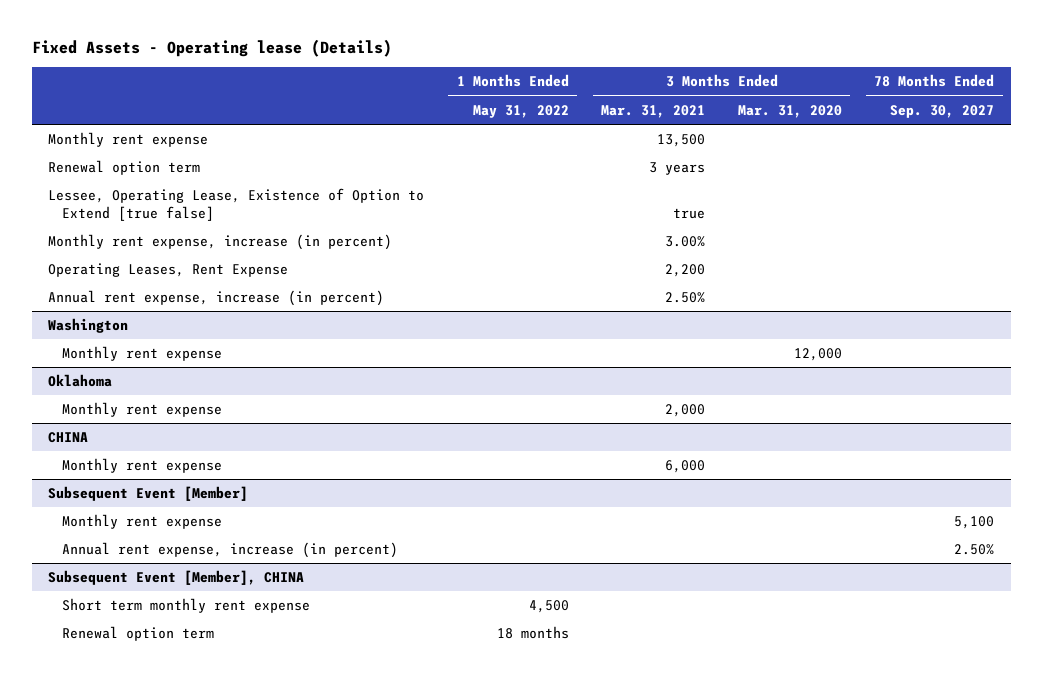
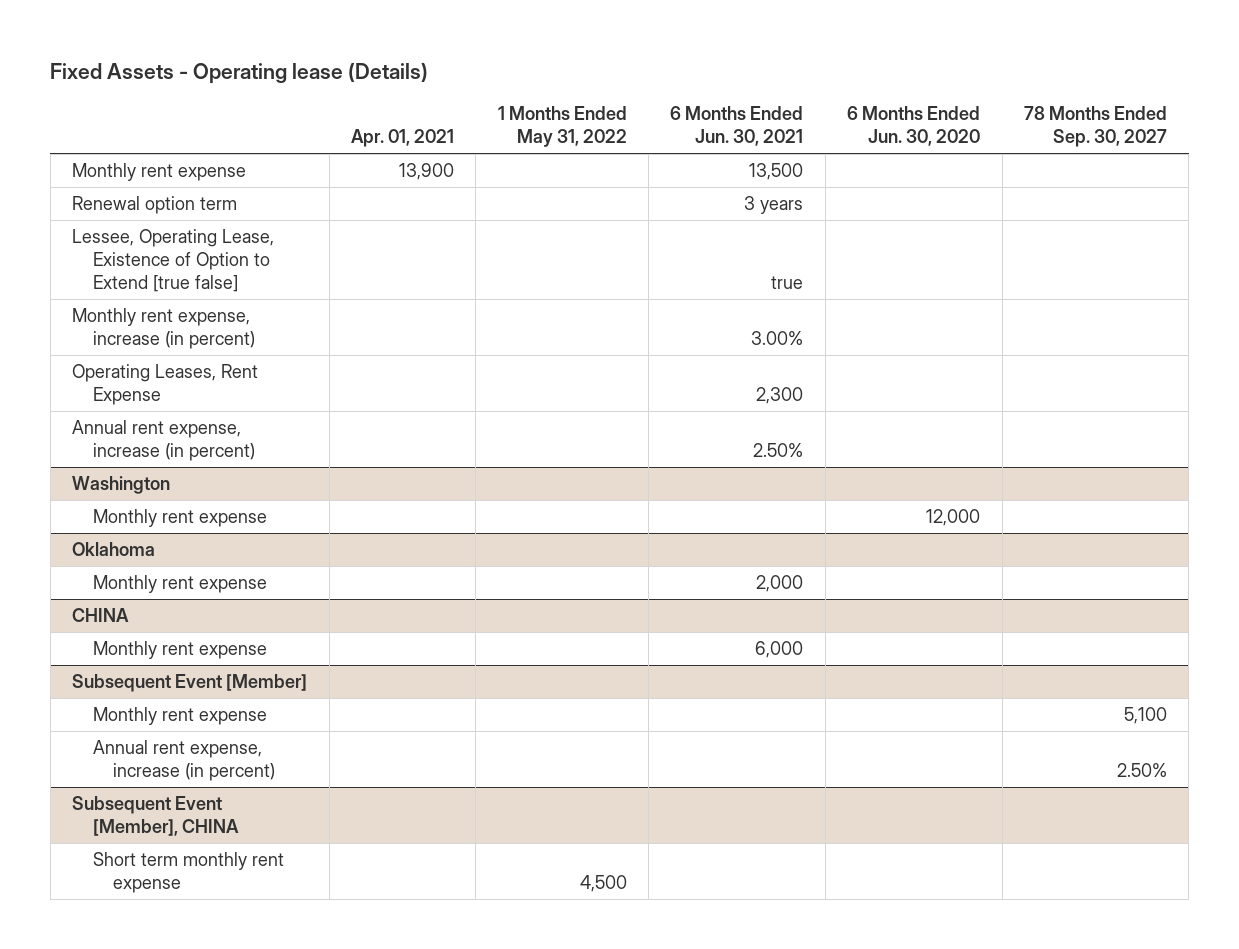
- | 1 Months Ended May 31, 2022 | 3 Months Ended Mar. 31, 2021 | 3 Months Ended Mar. 31, 2020 | 78 Months Ended Sep. 30, 2027
+ | Apr. 01, 2021 | 1 Months Ended May 31, 2022 | 6 Months Ended Jun. 30, 2021 | 6 Months Ended Jun. 30, 2020 | 78 Months Ended Sep. 30, 2027
@ Subsequent Event [Member], CHINA
- Renewal option term | 18 months | | |

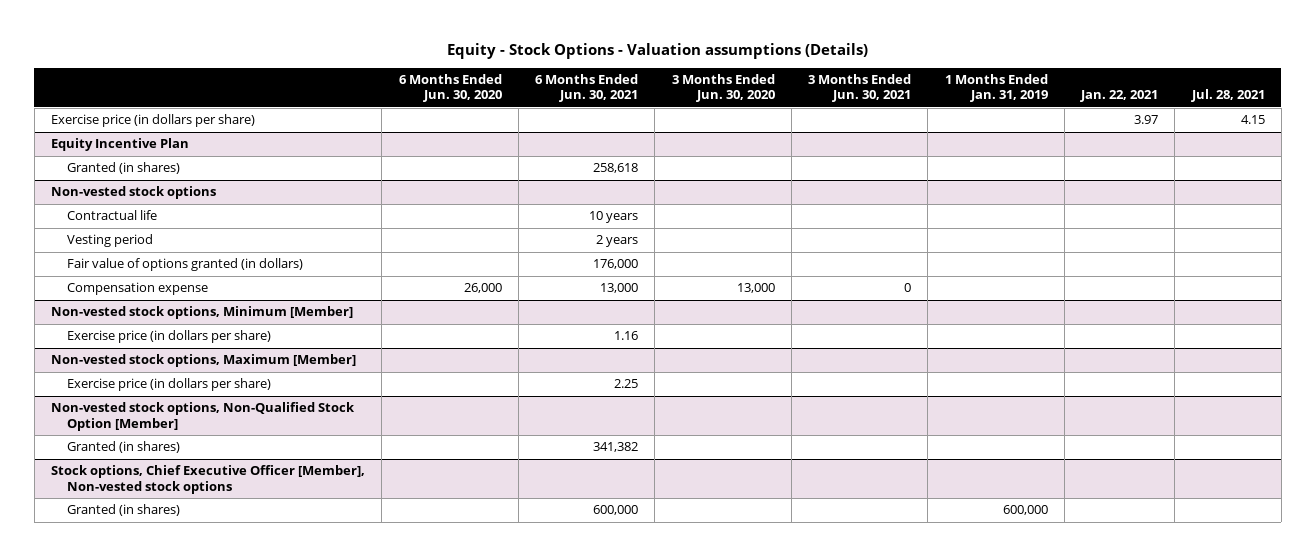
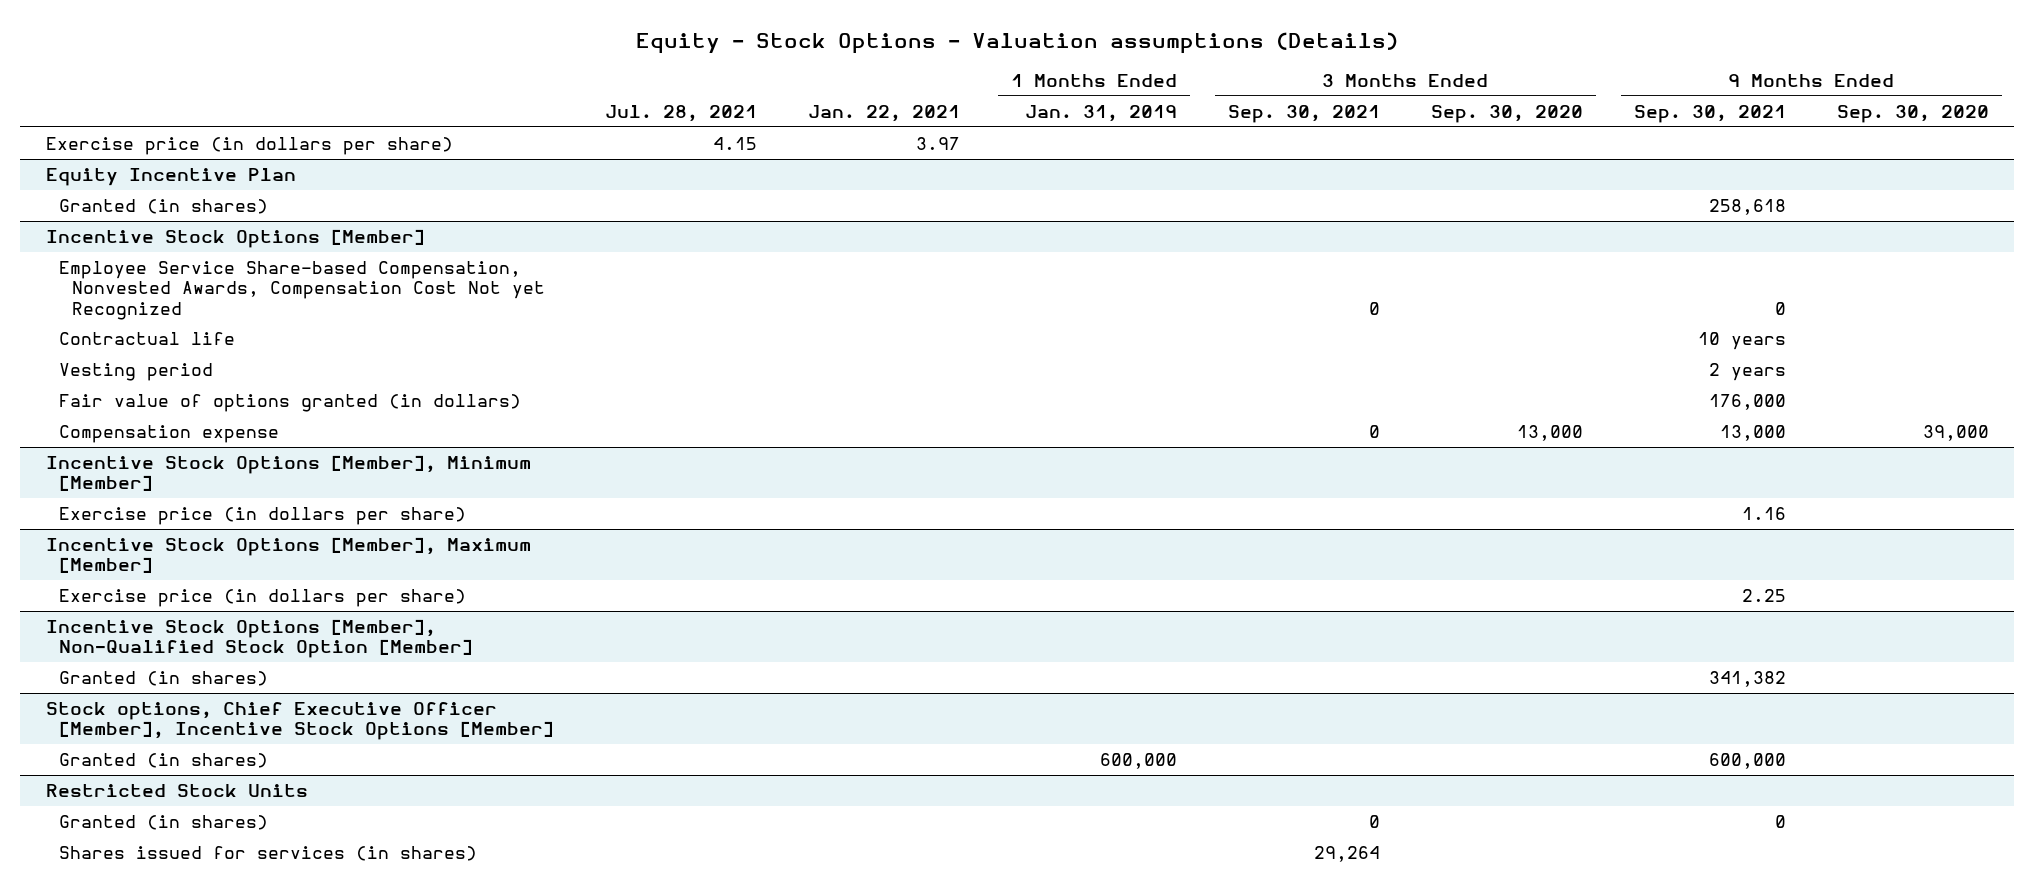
- | 6 Months Ended Jun. 30, 2020 | 6 Months Ended Jun. 30, 2021 | 3 Months Ended Jun. 30, 2020 | 3 Months Ended Jun. 30, 2021 | 1 Months Ended Jan. 31, 2019 | Jan. 22, 2021 | Jul. 28, 2021
+ | Jul. 28, 2021 | Jan. 22, 2021 | 1 Months Ended Jan. 31, 2019 | 3 Months Ended Sep. 30, 2021 | 3 Months Ended Sep. 30, 2020 | 9 Months Ended Sep. 30, 2021 | 9 Months Ended Sep. 30, 2020
- Non-vested stock options
+ Incentive Stock Options [Member]
+ Employee Service Share-based Compensation, Nonvested Awards, Compensation Cost Not yet Recognized | | | | 0 | | 0 |
- Non-vested stock options, Minimum [Member]
+ Incentive Stock Options [Member], Minimum [Member]
- Non-vested stock options, Maximum [Member]
+ Incentive Stock Options [Member], Maximum [Member]
- Non-vested stock options, Non-Qualified Stock Option [Member]
+ Incentive Stock Options [Member], Non-Qualified Stock Option [Member]
- Stock options, Chief Executive Officer [Member], Non-vested stock options
+ Stock options, Chief Executive Officer [Member], Incentive Stock Options [Member]
+ Restricted Stock Units
+ Granted (in shares) | | | | 0 | | 0 |
+ Shares issued for services (in shares) | | | | 29,264 | | |

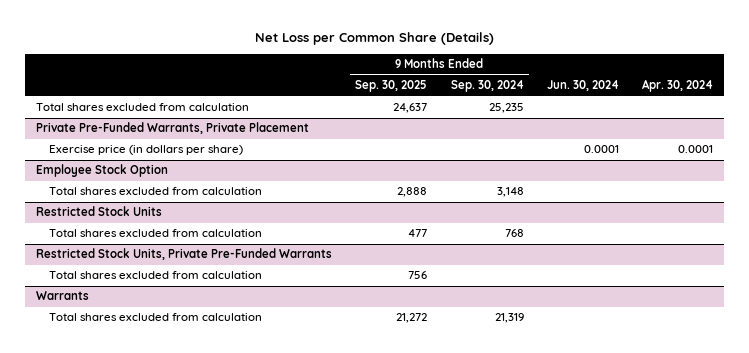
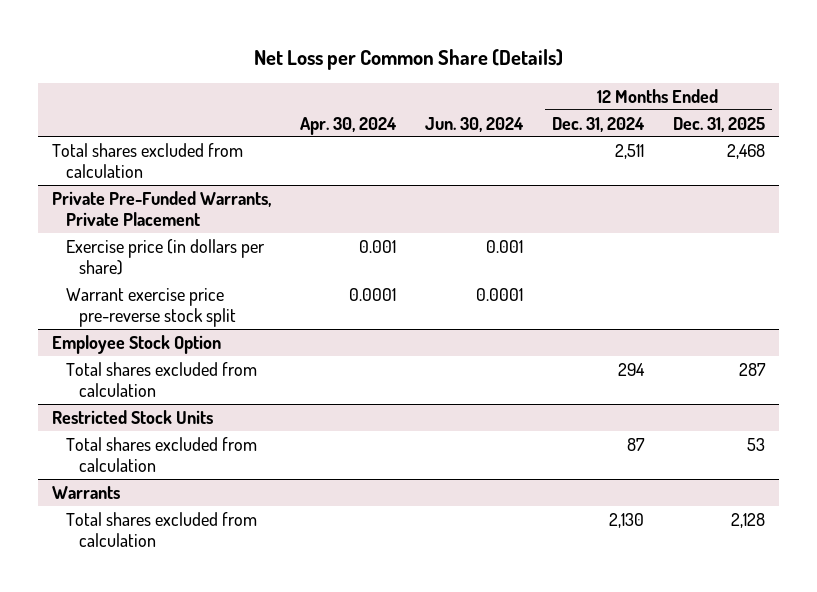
- | 9 Months Ended Sep. 30, 2025 | 9 Months Ended Sep. 30, 2024 | Jun. 30, 2024 | Apr. 30, 2024
+ | Apr. 30, 2024 | Jun. 30, 2024 | 12 Months Ended Dec. 31, 2024 | 12 Months Ended Dec. 31, 2025
@ Private Pre-Funded Warrants, Private Placement
- Exercise price (in dollars per share) | | | 0.0001 | 0.0001
+ Exercise price (in dollars per share) | 0.001 | 0.001 | |
+ Warrant exercise price pre-reverse stock split | 0.0001 | 0.0001 | |
- Restricted Stock Units, Private Pre-Funded Warrants
- Total shares excluded from calculation | 756 | | |

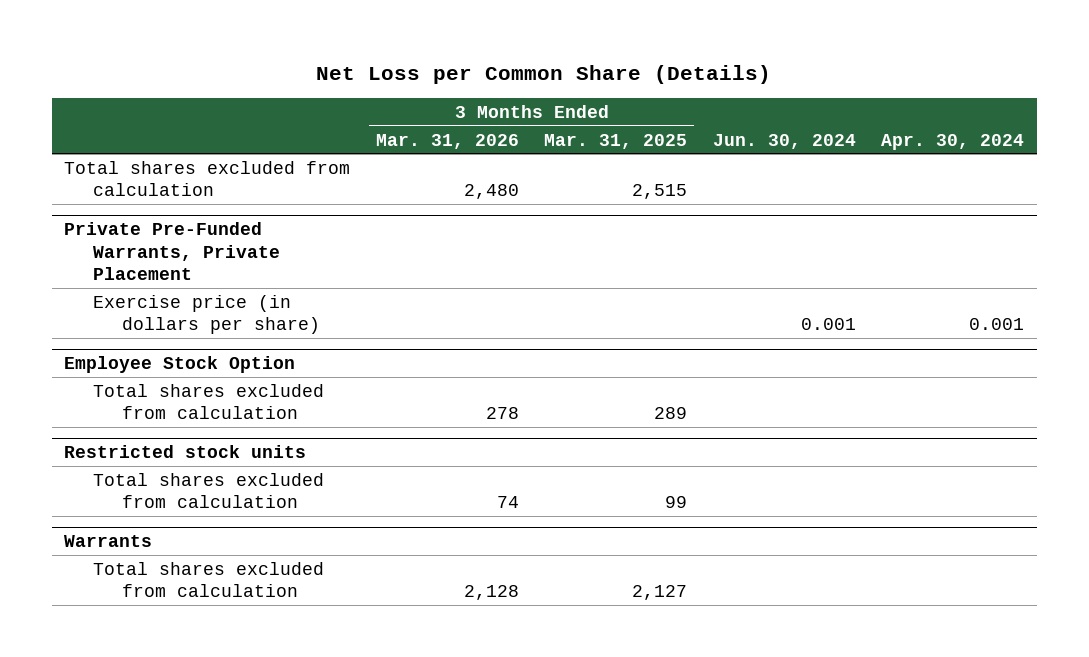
- | Apr. 30, 2024 | Jun. 30, 2024 | 12 Months Ended Dec. 31, 2024 | 12 Months Ended Dec. 31, 2025
+ | 3 Months Ended Mar. 31, 2026 | 3 Months Ended Mar. 31, 2025 | Jun. 30, 2024 | Apr. 30, 2024
@ Private Pre-Funded Warrants, Private Placement
- Warrant exercise price pre-reverse stock split | 0.0001 | 0.0001 | |
- Restricted Stock Units
+ Restricted stock units

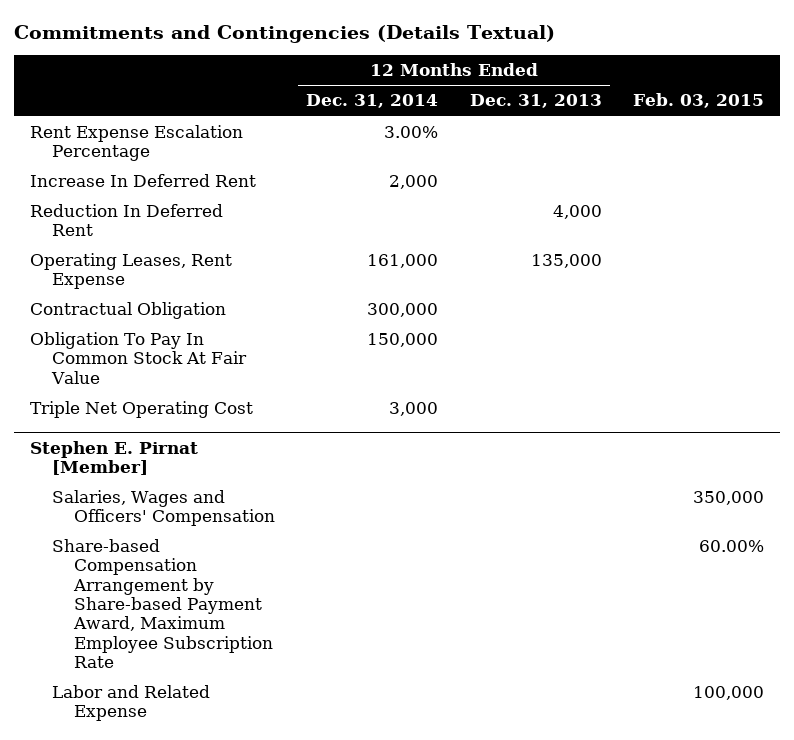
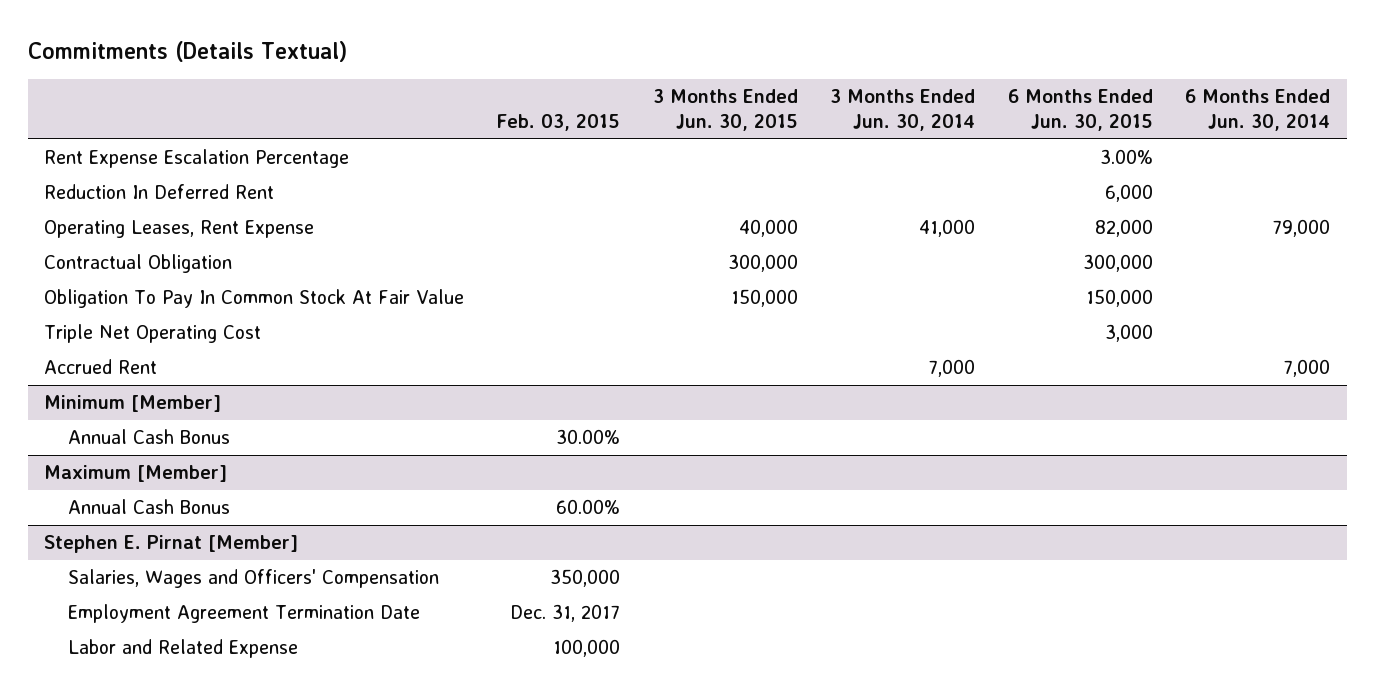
- Commitments and Contingencies (Details Textual)
+ Commitments (Details Textual)
- | 12 Months Ended Dec. 31, 2014 | 12 Months Ended Dec. 31, 2013 | Feb. 03, 2015
+ | Feb. 03, 2015 | 3 Months Ended Jun. 30, 2015 | 3 Months Ended Jun. 30, 2014 | 6 Months Ended Jun. 30, 2015 | 6 Months Ended Jun. 30, 2014
- Increase In Deferred Rent | 2,000 | |
+ Accrued Rent | | | 7,000 | | 7,000
+ Minimum [Member]
+ Annual Cash Bonus | 30.00% | | | |
+ Maximum [Member]
+ Annual Cash Bonus | 60.00% | | | |
@ Stephen E. Pirnat [Member]
- Share-based Compensation Arrangement by Share-based Payment Award, Maximum Employee Subscription Rate | | | 60.00%
+ Employment Agreement Termination Date | Dec. 31, 2017 | | | |

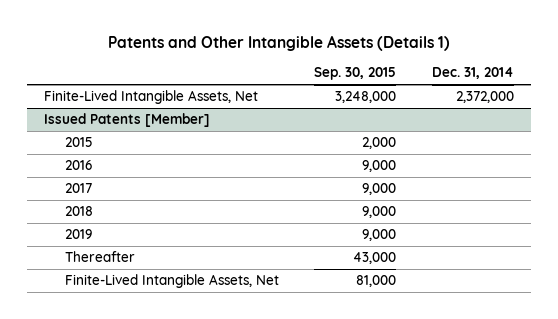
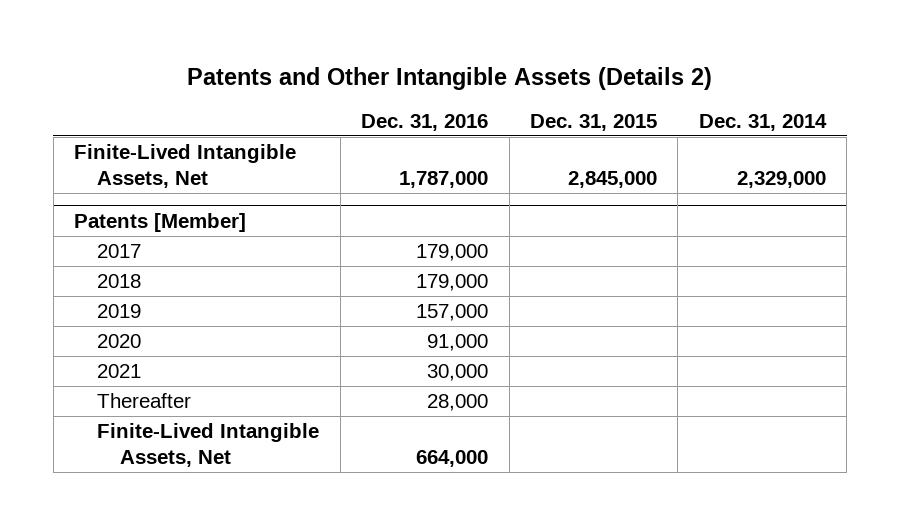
- Patents and Other Intangible Assets (Details 1)
+ Patents and Other Intangible Assets (Details 2)
- | Sep. 30, 2015 | Dec. 31, 2014
+ | Dec. 31, 2016 | Dec. 31, 2015 | Dec. 31, 2014
- Finite-Lived Intangible Assets, Net | 3,248,000 | 2,372,000
- Issued Patents [Member]
- 2015 | 2,000 |
- 2016 | 9,000 |
- 2017 | 9,000 |
- 2018 | 9,000 |
- 2019 | 9,000 |
- Thereafter | 43,000 |
- Finite-Lived Intangible Assets, Net | 81,000 |
+ Finite-Lived Intangible Assets, Net | 1,787,000 | 2,845,000 | 2,329,000
+ Patents [Member]
+ 2017 | 179,000 | |
+ 2018 | 179,000 | |
+ 2019 | 157,000 | |
+ 2020 | 91,000 | |
+ 2021 | 30,000 | |
+ Thereafter | 28,000 | |
+ Finite-Lived Intangible Assets, Net | 664,000 | |

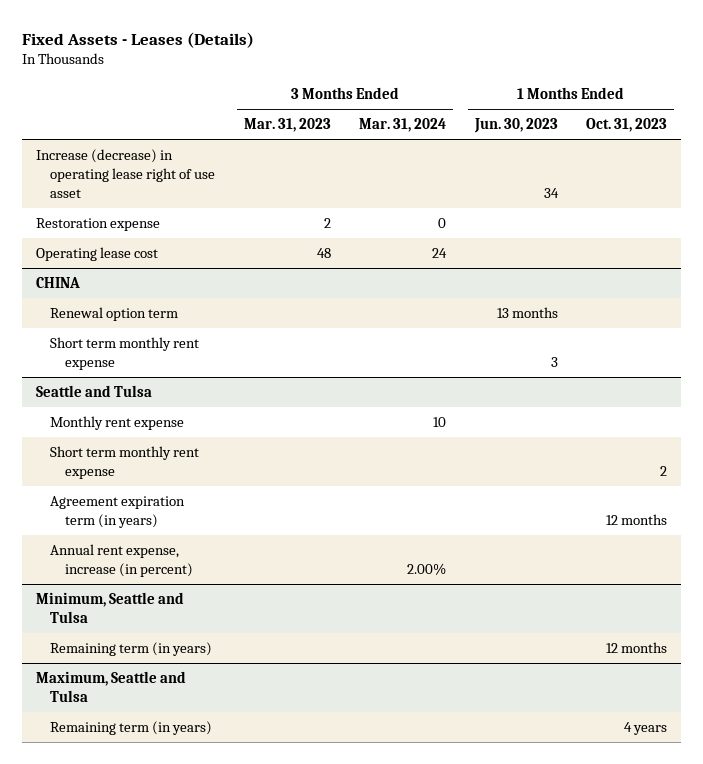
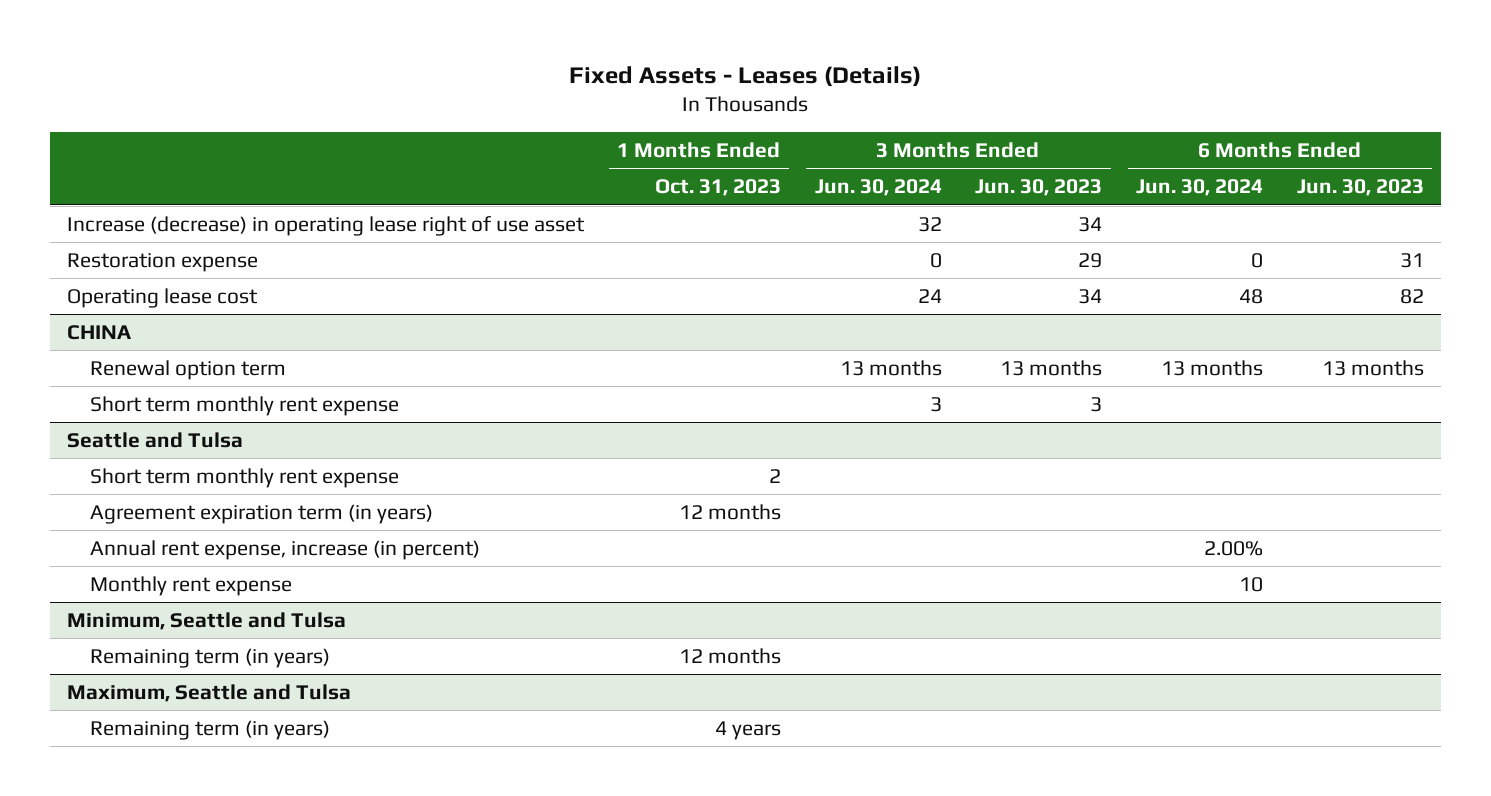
- | 3 Months Ended Mar. 31, 2023 | 3 Months Ended Mar. 31, 2024 | 1 Months Ended Jun. 30, 2023 | 1 Months Ended Oct. 31, 2023
+ | 1 Months Ended Oct. 31, 2023 | 3 Months Ended Jun. 30, 2024 | 3 Months Ended Jun. 30, 2023 | 6 Months Ended Jun. 30, 2024 | 6 Months Ended Jun. 30, 2023
@ Seattle and Tulsa
moved down: Monthly rent expense | | | | 10 |

